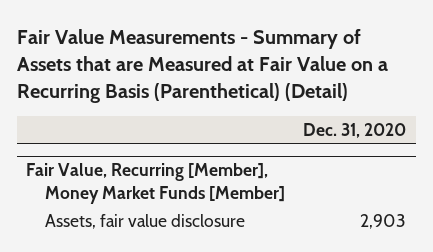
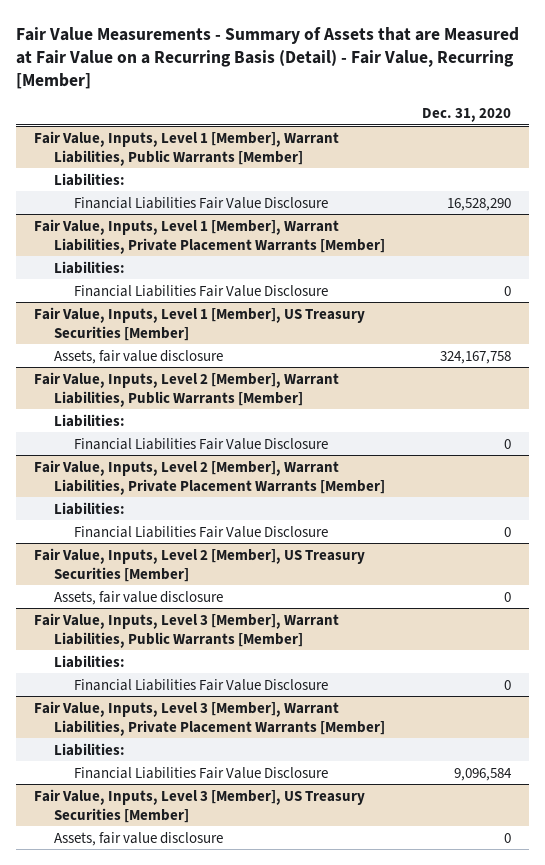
- Fair Value Measurements - Summary of Assets that are Measured at Fair Value on a Recurring Basis (Parenthetical) (Detail)
+ Fair Value Measurements - Summary of Assets that are Measured at Fair Value on a Recurring Basis (Detail) - Fair Value, Recurring [Member]
- Fair Value, Recurring [Member], Money Market Funds [Member]
- Assets, fair value disclosure | 2,903
+ Fair Value, Inputs, Level 1 [Member], Warrant Liabilities, Public Warrants [Member]
+ Liabilities:
+ Financial Liabilities Fair Value Disclosure | 16,528,290
+ Fair Value, Inputs, Level 1 [Member], Warrant Liabilities, Private Placement Warrants [Member]
+ Liabilities:
+ Financial Liabilities Fair Value Disclosure | 0
+ Fair Value, Inputs, Level 1 [Member], US Treasury Securities [Member]
+ Assets, fair value disclosure | 324,167,758
+ Fair Value, Inputs, Level 2 [Member], Warrant Liabilities, Public Warrants [Member]
+ Liabilities:
+ Financial Liabilities Fair Value Disclosure | 0
+ Fair Value, Inputs, Level 2 [Member], Warrant Liabilities, Private Placement Warrants [Member]
+ Liabilities:
+ Financial Liabilities Fair Value Disclosure | 0
+ Fair Value, Inputs, Level 2 [Member], US Treasury Securities [Member]
+ Assets, fair value disclosure | 0
+ Fair Value, Inputs, Level 3 [Member], Warrant Liabilities, Public Warrants [Member]
+ Liabilities:
+ Financial Liabilities Fair Value Disclosure | 0
+ Fair Value, Inputs, Level 3 [Member], Warrant Liabilities, Private Placement Warrants [Member]
+ Liabilities:
+ Financial Liabilities Fair Value Disclosure | 9,096,584
+ Fair Value, Inputs, Level 3 [Member], US Treasury Securities [Member]
+ Assets, fair value disclosure | 0

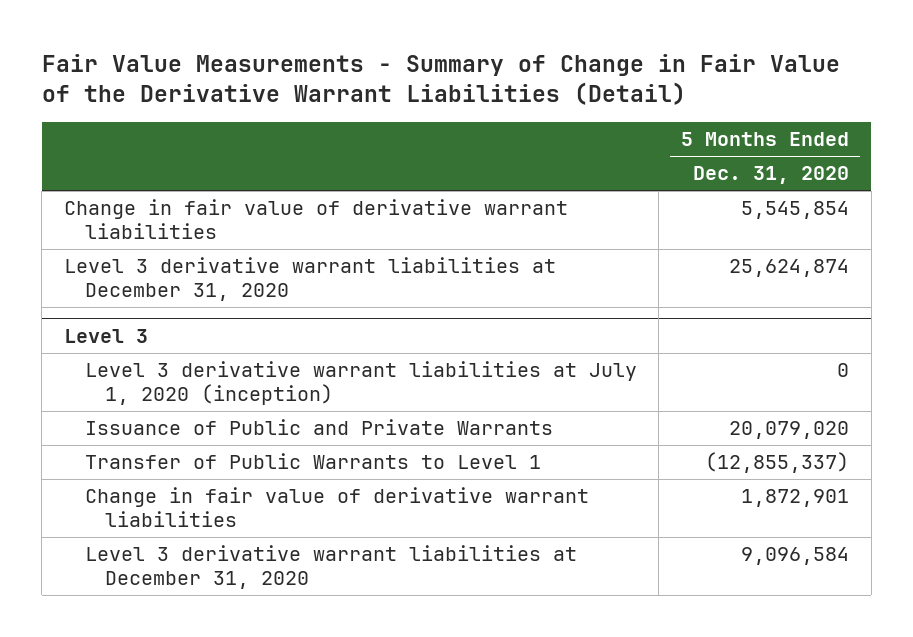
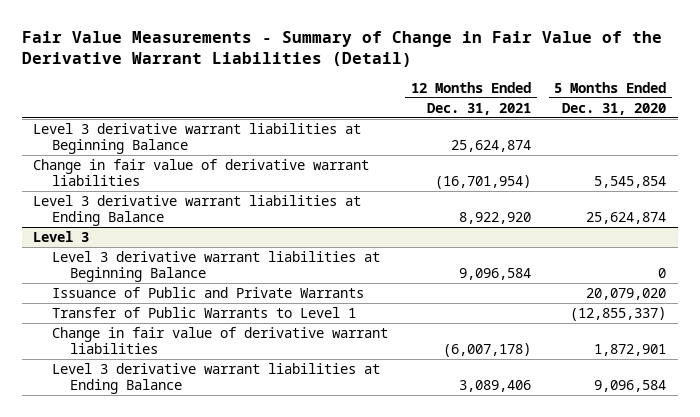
- | 5 Months Ended Dec. 31, 2020
+ | 12 Months Ended Dec. 31, 2021 | 5 Months Ended Dec. 31, 2020
+ Level 3 derivative warrant liabilities at Beginning Balance | 25,624,874 |
- Level 3 derivative warrant liabilities at December 31, 2020 | 25,624,874
+ Level 3 derivative warrant liabilities at Ending Balance | 8,922,920 | 25,624,874
@ Level 3
- Level 3 derivative warrant liabilities at July 1, 2020 (inception) | 0
+ Level 3 derivative warrant liabilities at Beginning Balance | 9,096,584 | 0
- Level 3 derivative warrant liabilities at December 31, 2020 | 9,096,584
+ Level 3 derivative warrant liabilities at Ending Balance | 3,089,406 | 9,096,584

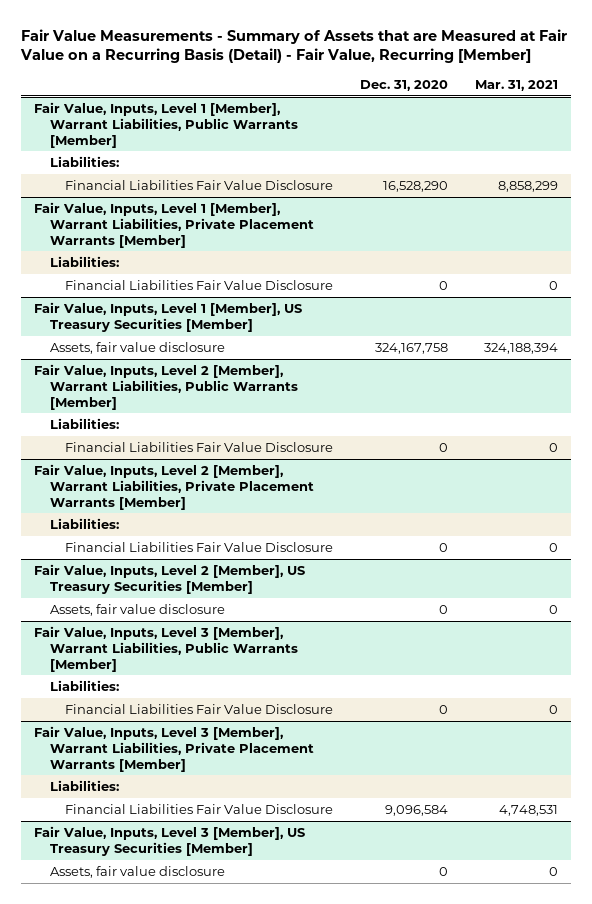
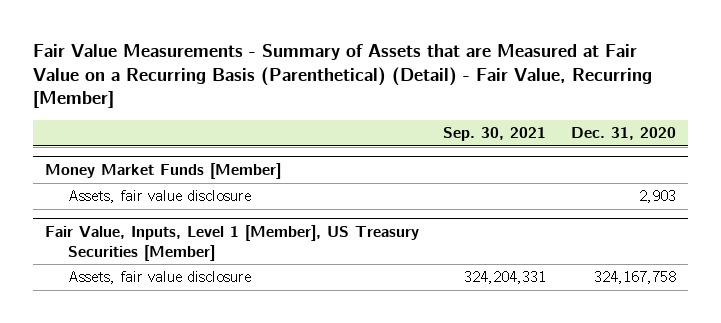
- Fair Value Measurements - Summary of Assets that are Measured at Fair Value on a Recurring Basis (Detail) - Fair Value, Recurring [Member]
+ Fair Value Measurements - Summary of Assets that are Measured at Fair Value on a Recurring Basis (Parenthetical) (Detail) - Fair Value, Recurring [Member]
- | Dec. 31, 2020 | Mar. 31, 2021
+ | Sep. 30, 2021 | Dec. 31, 2020
- Fair Value, Inputs, Level 1 [Member], Warrant Liabilities, Public Warrants [Member]
- Liabilities:
- Financial Liabilities Fair Value Disclosure | 16,528,290 | 8,858,299
- Fair Value, Inputs, Level 1 [Member], Warrant Liabilities, Private Placement Warrants [Member]
- Liabilities:
- Financial Liabilities Fair Value Disclosure | 0 | 0
+ Money Market Funds [Member]
+ Assets, fair value disclosure | | 2,903
- Fair Value, Inputs, Level 2 [Member], Warrant Liabilities, Public Warrants [Member]
- Liabilities:
- Financial Liabilities Fair Value Disclosure | 0 | 0
- Fair Value, Inputs, Level 2 [Member], Warrant Liabilities, Private Placement Warrants [Member]
- Liabilities:
- Financial Liabilities Fair Value Disclosure | 0 | 0
- Fair Value, Inputs, Level 2 [Member], US Treasury Securities [Member]
- Assets, fair value disclosure | 0 | 0
- Fair Value, Inputs, Level 3 [Member], Warrant Liabilities, Public Warrants [Member]
- Liabilities:
- Financial Liabilities Fair Value Disclosure | 0 | 0
- Fair Value, Inputs, Level 3 [Member], Warrant Liabilities, Private Placement Warrants [Member]
- Liabilities:
- Financial Liabilities Fair Value Disclosure | 9,096,584 | 4,748,531
- Fair Value, Inputs, Level 3 [Member], US Treasury Securities [Member]
- Assets, fair value disclosure | 0 | 0

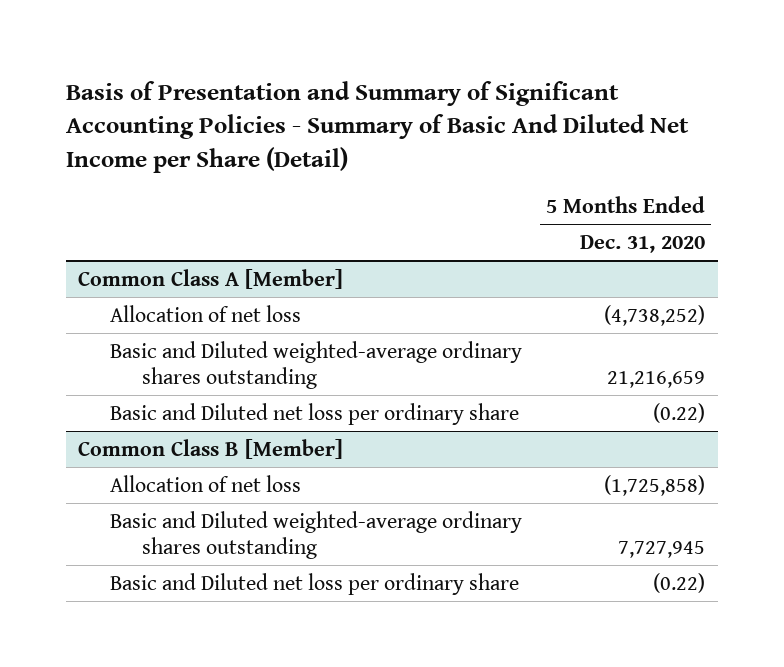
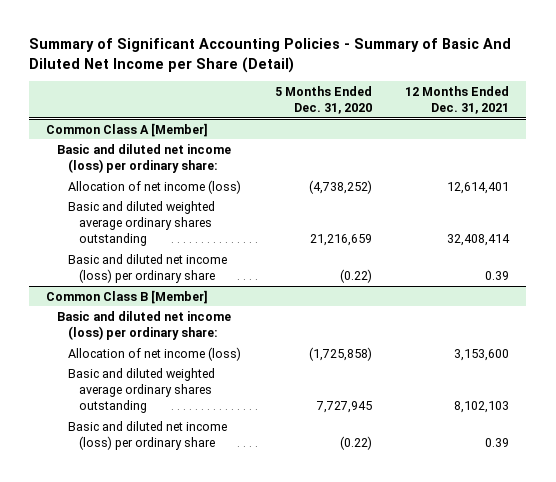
- Basis of Presentation and Summary of Significant Accounting Policies - Summary of Basic And Diluted Net Income per Share (Detail)
+ Summary of Significant Accounting Policies - Summary of Basic And Diluted Net Income per Share (Detail)
- | 5 Months Ended Dec. 31, 2020
+ | 5 Months Ended Dec. 31, 2020 | 12 Months Ended Dec. 31, 2021
@ Common Class A [Member]
- Allocation of net loss | (4,738,252)
- Basic and Diluted weighted-average ordinary shares outstanding | 21,216,659
- Basic and Diluted net loss per ordinary share | (0.22)
+ Basic and diluted net income (loss) per ordinary share:
+ Allocation of net income (loss) | (4,738,252) | 12,614,401
+ Basic and diluted weighted average ordinary shares outstanding | 21,216,659 | 32,408,414
+ Basic and diluted net income (loss) per ordinary share | (0.22) | 0.39
@ Common Class B [Member]
- Allocation of net loss | (1,725,858)
- Basic and Diluted weighted-average ordinary shares outstanding | 7,727,945
- Basic and Diluted net loss per ordinary share | (0.22)
+ Basic and diluted net income (loss) per ordinary share:
+ Allocation of net income (loss) | (1,725,858) | 3,153,600
+ Basic and diluted weighted average ordinary shares outstanding | 7,727,945 | 8,102,103
+ Basic and diluted net income (loss) per ordinary share | (0.22) | 0.39

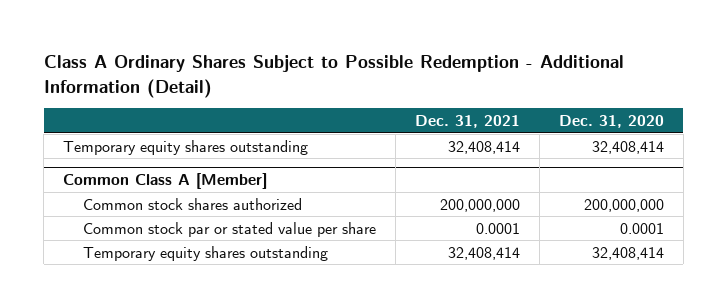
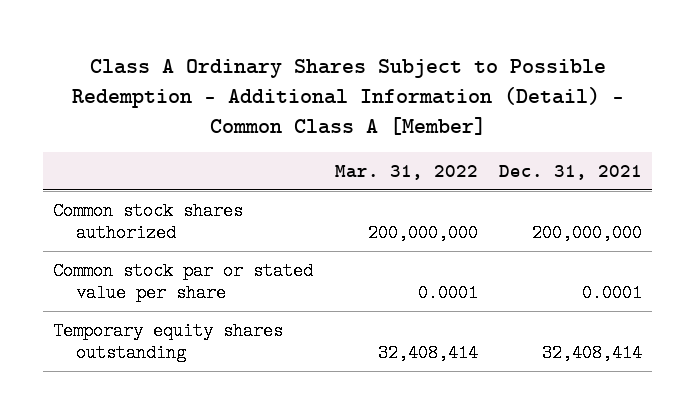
- Class A Ordinary Shares Subject to Possible Redemption - Additional Information (Detail)
+ Class A Ordinary Shares Subject to Possible Redemption - Additional Information (Detail) - Common Class A [Member]
- | Dec. 31, 2021 | Dec. 31, 2020
+ | Mar. 31, 2022 | Dec. 31, 2021
- Temporary equity shares outstanding | 32,408,414 | 32,408,414
- Common Class A [Member]

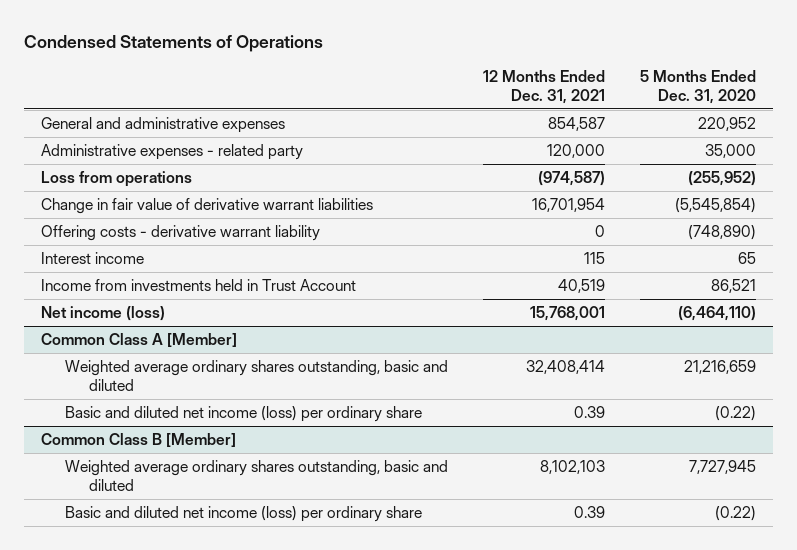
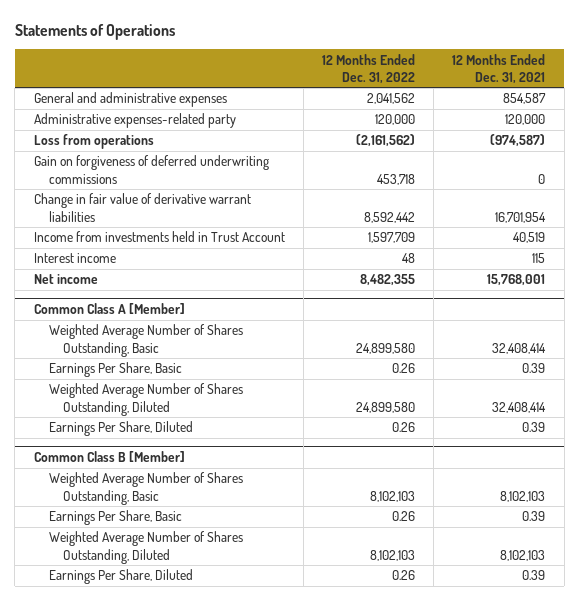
- Condensed Statements of Operations
+ Statements of Operations
- | 12 Months Ended Dec. 31, 2021 | 5 Months Ended Dec. 31, 2020
+ | 12 Months Ended Dec. 31, 2022 | 12 Months Ended Dec. 31, 2021
- Administrative expenses - related party | 120,000 | 35,000
+ Administrative expenses-related party | 120,000 | 120,000
+ Gain on forgiveness of deferred underwriting commissions | 453,718 | 0
- Offering costs - derivative warrant liability | 0 | (748,890)
- Net income (loss) | 15,768,001 | (6,464,110)
moved down: Interest income | 48 | 115
+ Net income | 8,482,355 | 15,768,001
@ Common Class A [Member]
- Weighted average ordinary shares outstanding, basic and diluted | 32,408,414 | 21,216,659
- Basic and diluted net income (loss) per ordinary share | 0.39 | (0.22)
+ Weighted Average Number of Shares Outstanding, Basic | 24,899,580 | 32,408,414
+ Earnings Per Share, Basic | 0.26 | 0.39
+ Weighted Average Number of Shares Outstanding, Diluted | 24,899,580 | 32,408,414
+ Earnings Per Share, Diluted | 0.26 | 0.39
@ Common Class B [Member]
- Weighted average ordinary shares outstanding, basic and diluted | 8,102,103 | 7,727,945
- Basic and diluted net income (loss) per ordinary share | 0.39 | (0.22)
+ Weighted Average Number of Shares Outstanding, Basic | 8,102,103 | 8,102,103
+ Earnings Per Share, Basic | 0.26 | 0.39
+ Weighted Average Number of Shares Outstanding, Diluted | 8,102,103 | 8,102,103
+ Earnings Per Share, Diluted | 0.26 | 0.39

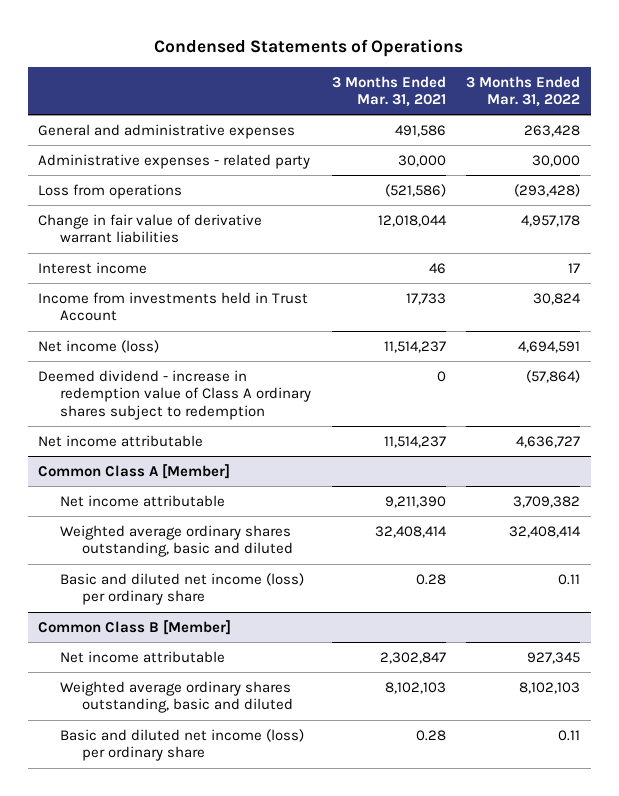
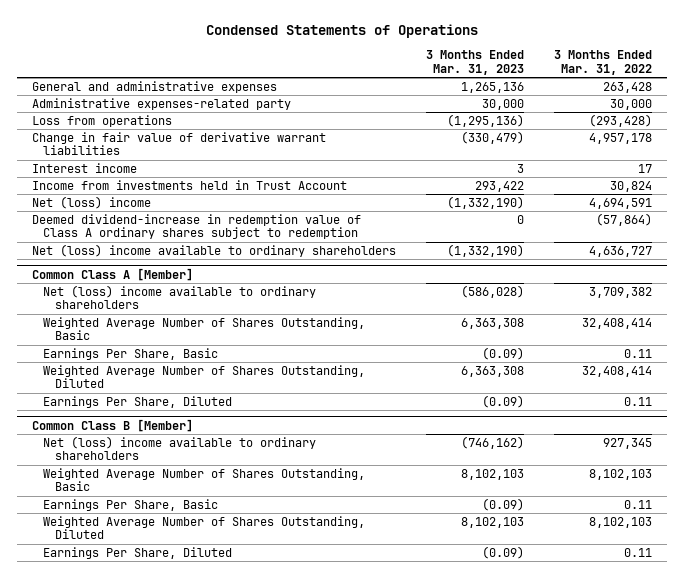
- | 3 Months Ended Mar. 31, 2021 | 3 Months Ended Mar. 31, 2022
+ | 3 Months Ended Mar. 31, 2023 | 3 Months Ended Mar. 31, 2022
- Administrative expenses - related party | 30,000 | 30,000
+ Administrative expenses-related party | 30,000 | 30,000
- Net income (loss) | 11,514,237 | 4,694,591
- Deemed dividend - increase in redemption value of Class A ordinary shares subject to redemption | 0 | (57,864)
- Net income attributable | 11,514,237 | 4,636,727
+ Net (loss) income | (1,332,190) | 4,694,591
+ Deemed dividend-increase in redemption value of Class A ordinary shares subject to redemption | 0 | (57,864)
+ Net (loss) income available to ordinary shareholders | (1,332,190) | 4,636,727
@ Common Class A [Member]
- Net income attributable | 9,211,390 | 3,709,382
- Weighted average ordinary shares outstanding, basic and diluted | 32,408,414 | 32,408,414
- Basic and diluted net income (loss) per ordinary share | 0.28 | 0.11
+ Net (loss) income available to ordinary shareholders | (586,028) | 3,709,382
+ Weighted Average Number of Shares Outstanding, Basic | 6,363,308 | 32,408,414
+ Earnings Per Share, Basic | (0.09) | 0.11
+ Weighted Average Number of Shares Outstanding, Diluted | 6,363,308 | 32,408,414
+ Earnings Per Share, Diluted | (0.09) | 0.11
@ Common Class B [Member]
- Net income attributable | 2,302,847 | 927,345
- Weighted average ordinary shares outstanding, basic and diluted | 8,102,103 | 8,102,103
- Basic and diluted net income (loss) per ordinary share | 0.28 | 0.11
+ Net (loss) income available to ordinary shareholders | (746,162) | 927,345
+ Weighted Average Number of Shares Outstanding, Basic | 8,102,103 | 8,102,103
+ Earnings Per Share, Basic | (0.09) | 0.11
+ Weighted Average Number of Shares Outstanding, Diluted | 8,102,103 | 8,102,103
+ Earnings Per Share, Diluted | (0.09) | 0.11

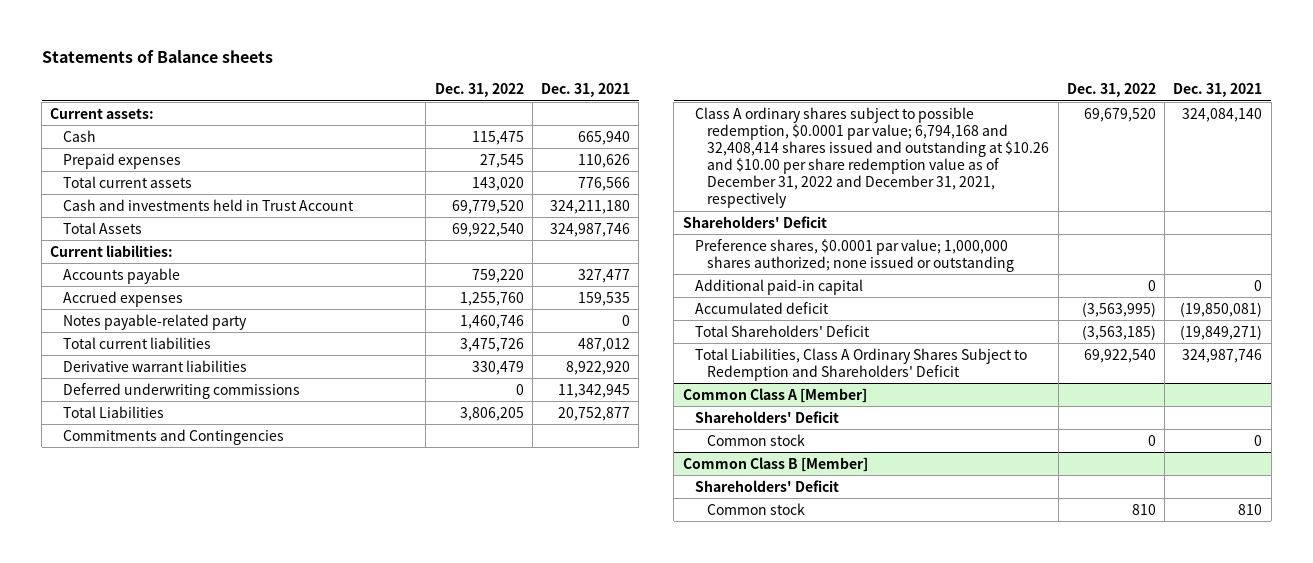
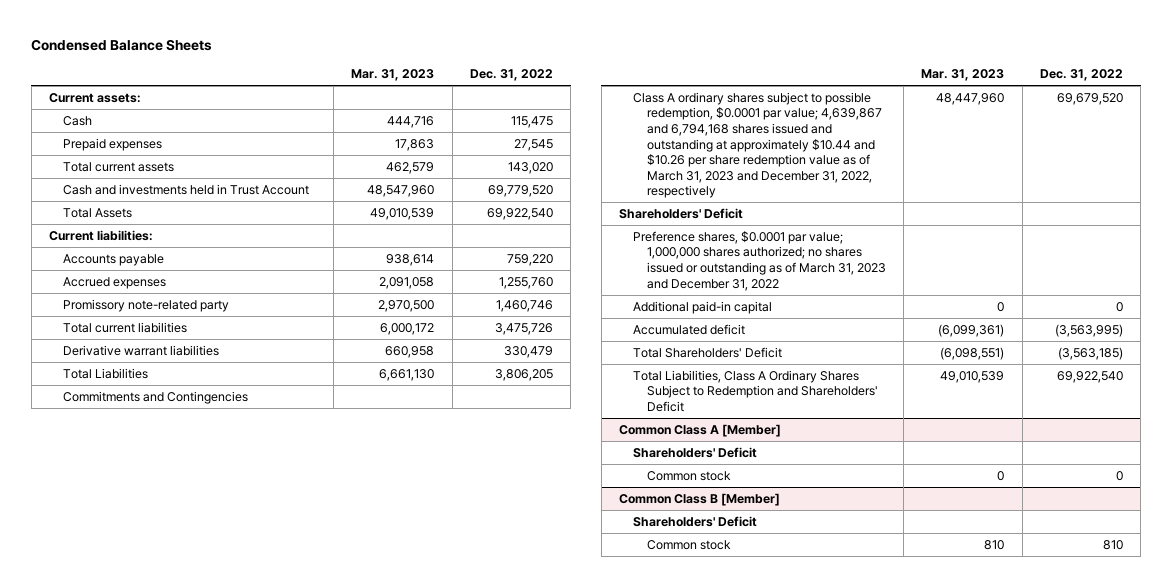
- Statements of Balance sheets
+ Condensed Balance Sheets
- | Dec. 31, 2022 | Dec. 31, 2021
+ | Mar. 31, 2023 | Dec. 31, 2022
- Notes payable-related party | 1,460,746 | 0
+ Promissory note-related party | 2,970,500 | 1,460,746
- Deferred underwriting commissions | 0 | 11,342,945
- Class A ordinary shares subject to possible redemption, $0.0001 par value; 6,794,168 and 32,408,414 shares issued and outstanding at $10.26 and $10.00 per share redemption value as of December 31, 2022 and December 31, 2021, respectively | 69,679,520 | 324,084,140
+ Class A ordinary shares subject to possible redemption, $0.0001 par value; 4,639,867 and 6,794,168 shares issued and outstanding at approximately $10.44 and $10.26 per share redemption value as of March 31, 2023 and December 31, 2022, respectively | 48,447,960 | 69,679,520
- Preference shares, $0.0001 par value; 1,000,000 shares authorized; none issued or outstanding
+ Preference shares, $0.0001 par value; 1,000,000 shares authorized; no shares issued or outstanding as of March 31, 2023 and December 31, 2022

